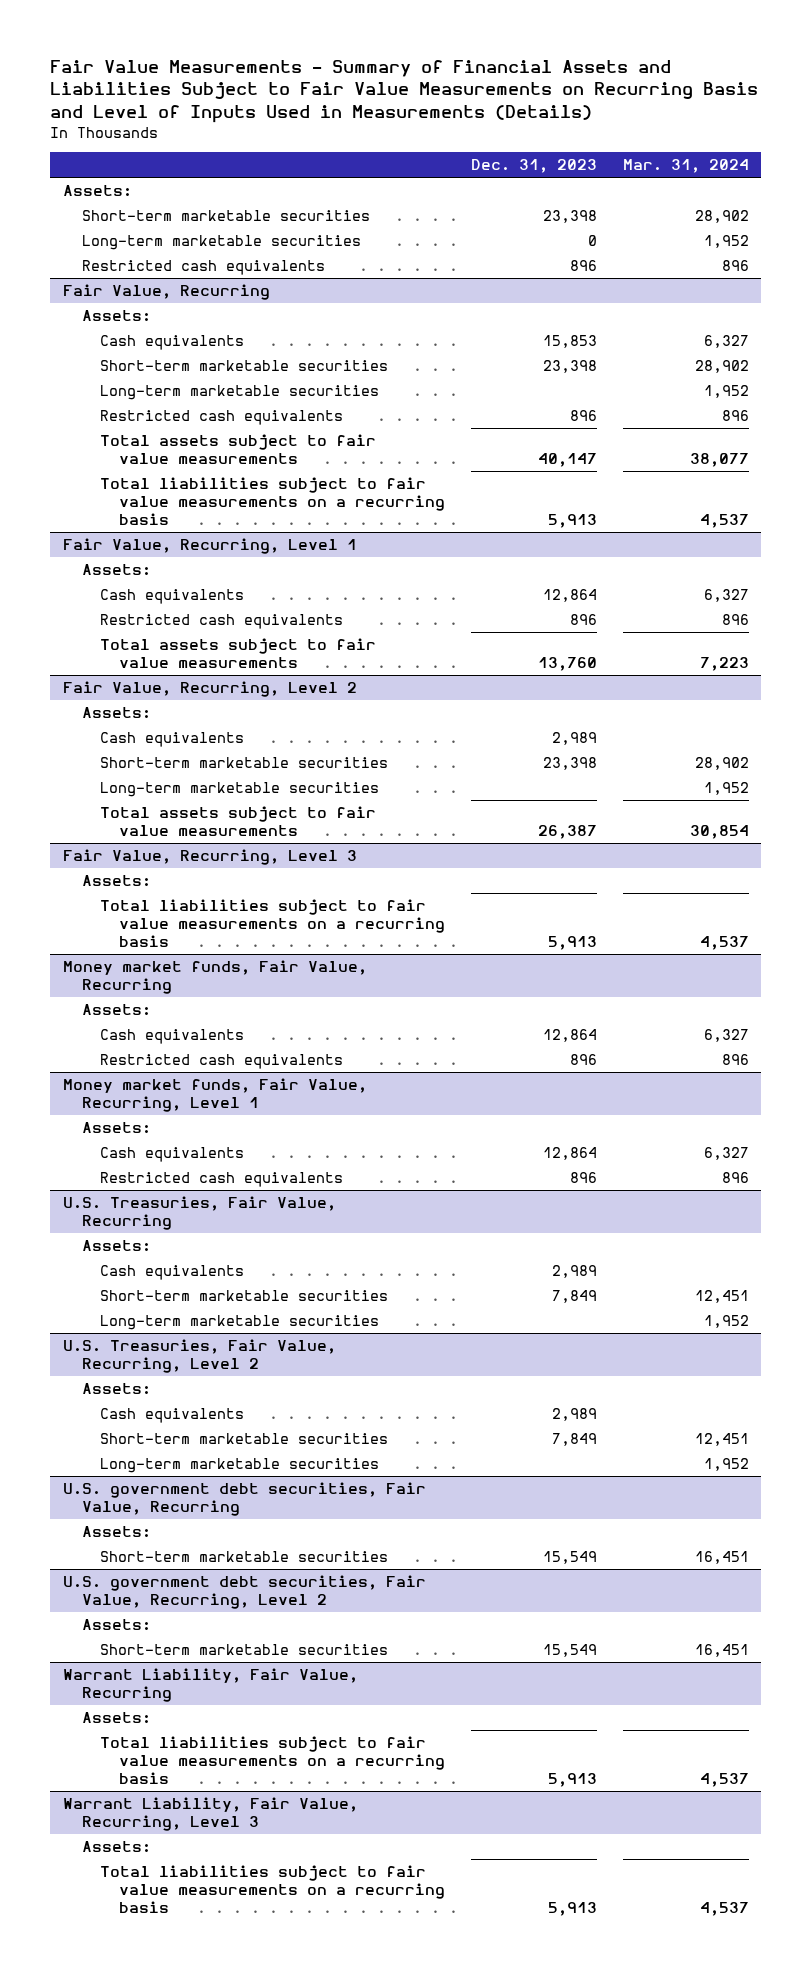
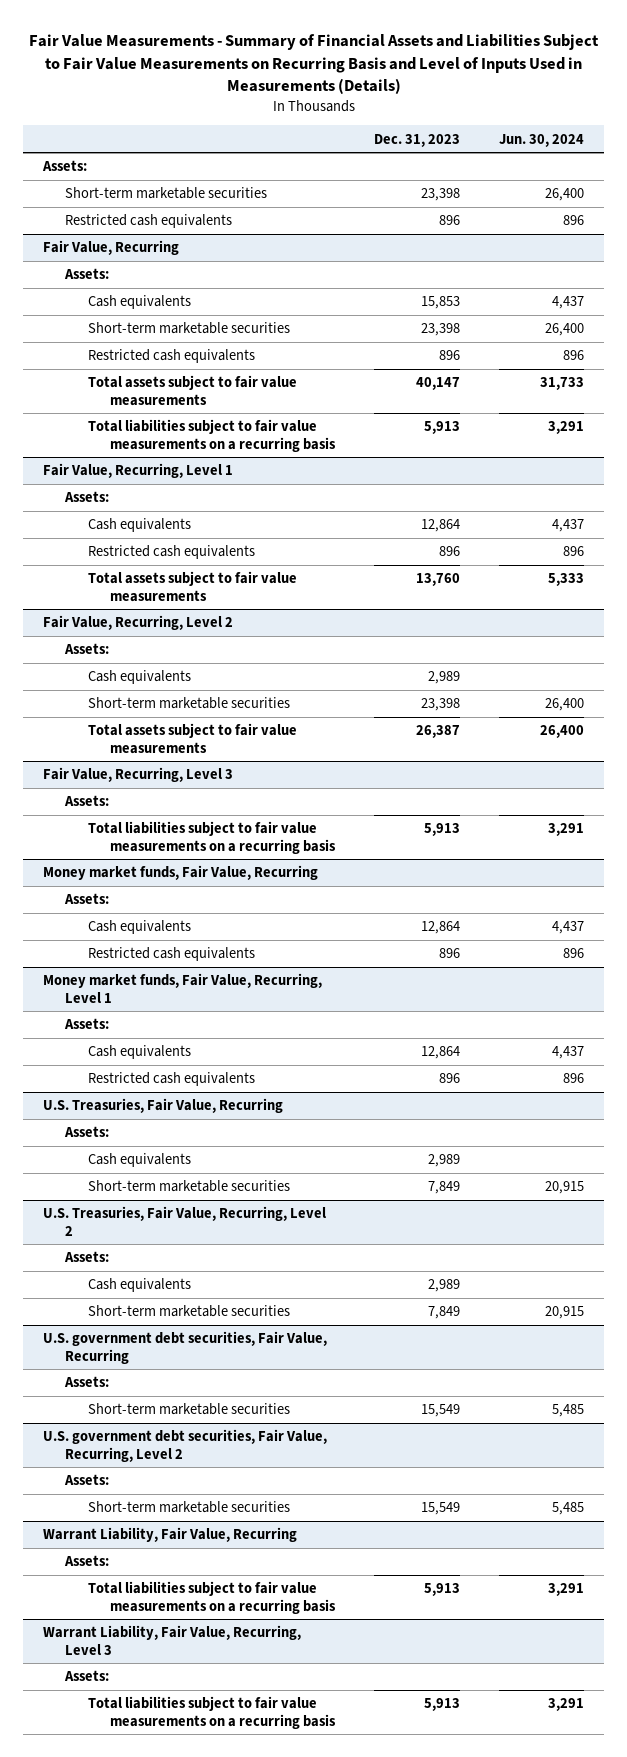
- | Dec. 31, 2023 | Mar. 31, 2024
+ | Dec. 31, 2023 | Jun. 30, 2024
- Long-term marketable securities | 0 | 1,952
@ Fair Value, Recurring
- Long-term marketable securities | | 1,952
@ Fair Value, Recurring, Level 2
- Long-term marketable securities | | 1,952
@ U.S. Treasuries, Fair Value, Recurring
- Long-term marketable securities | | 1,952
@ U.S. Treasuries, Fair Value, Recurring, Level 2
- Long-term marketable securities | | 1,952

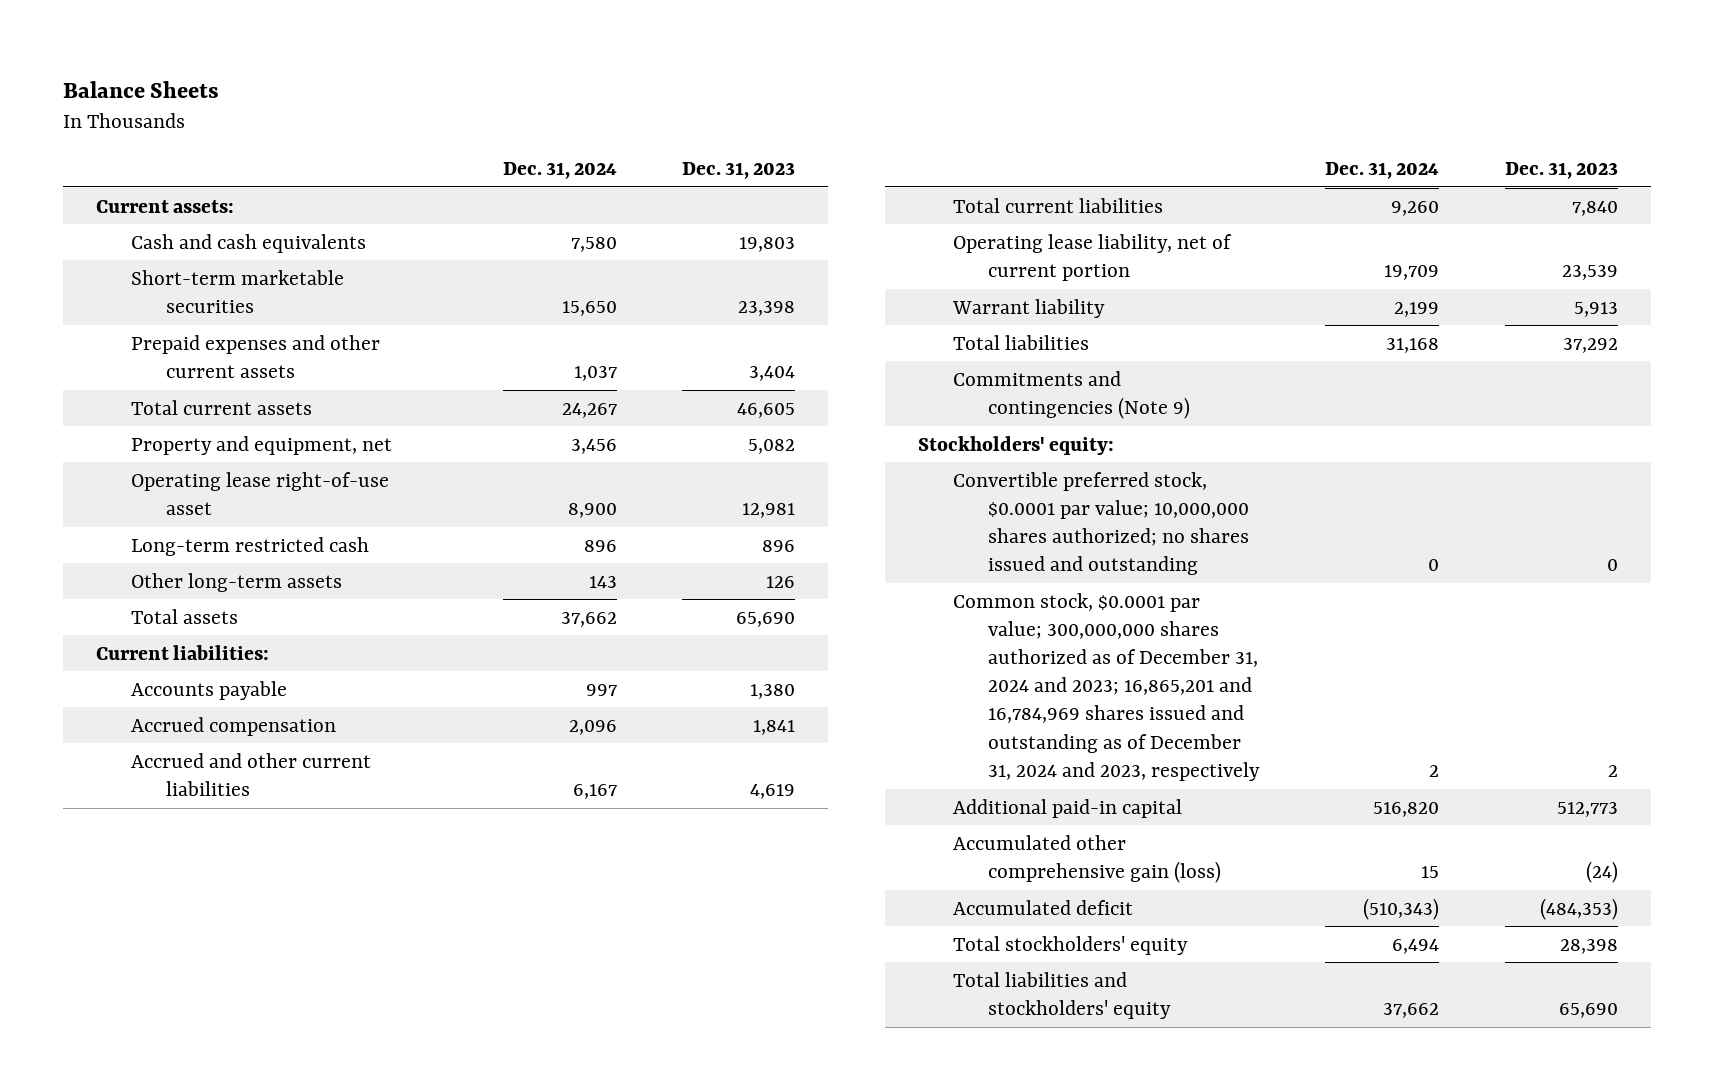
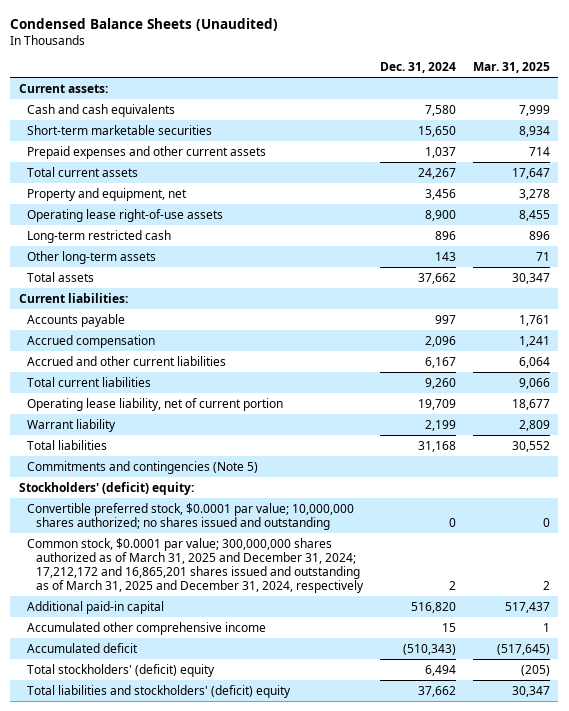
- Balance Sheets
+ Condensed Balance Sheets (Unaudited)
- | Dec. 31, 2024 | Dec. 31, 2023
+ | Dec. 31, 2024 | Mar. 31, 2025
- Operating lease right-of-use asset | 8,900 | 12,981
+ Operating lease right-of-use assets | 8,900 | 8,455
- Commitments and contingencies (Note 9)
- Stockholders' equity:
+ Commitments and contingencies (Note 5)
+ Stockholders' (deficit) equity:
- Common stock, $0.0001 par value; 300,000,000 shares authorized as of December 31, 2024 and 2023; 16,865,201 and 16,784,969 shares issued and outstanding as of December 31, 2024 and 2023, respectively | 2 | 2
+ Common stock, $0.0001 par value; 300,000,000 shares authorized as of March 31, 2025 and December 31, 2024; 17,212,172 and 16,865,201 shares issued and outstanding as of March 31, 2025 and December 31, 2024, respectively | 2 | 2
- Accumulated other comprehensive gain (loss) | 15 | (24)
+ Accumulated other comprehensive income | 15 | 1
- Total stockholders' equity | 6,494 | 28,398
- Total liabilities and stockholders' equity | 37,662 | 65,690
+ Total stockholders' (deficit) equity | 6,494 | (205)
+ Total liabilities and stockholders' (deficit) equity | 37,662 | 30,347

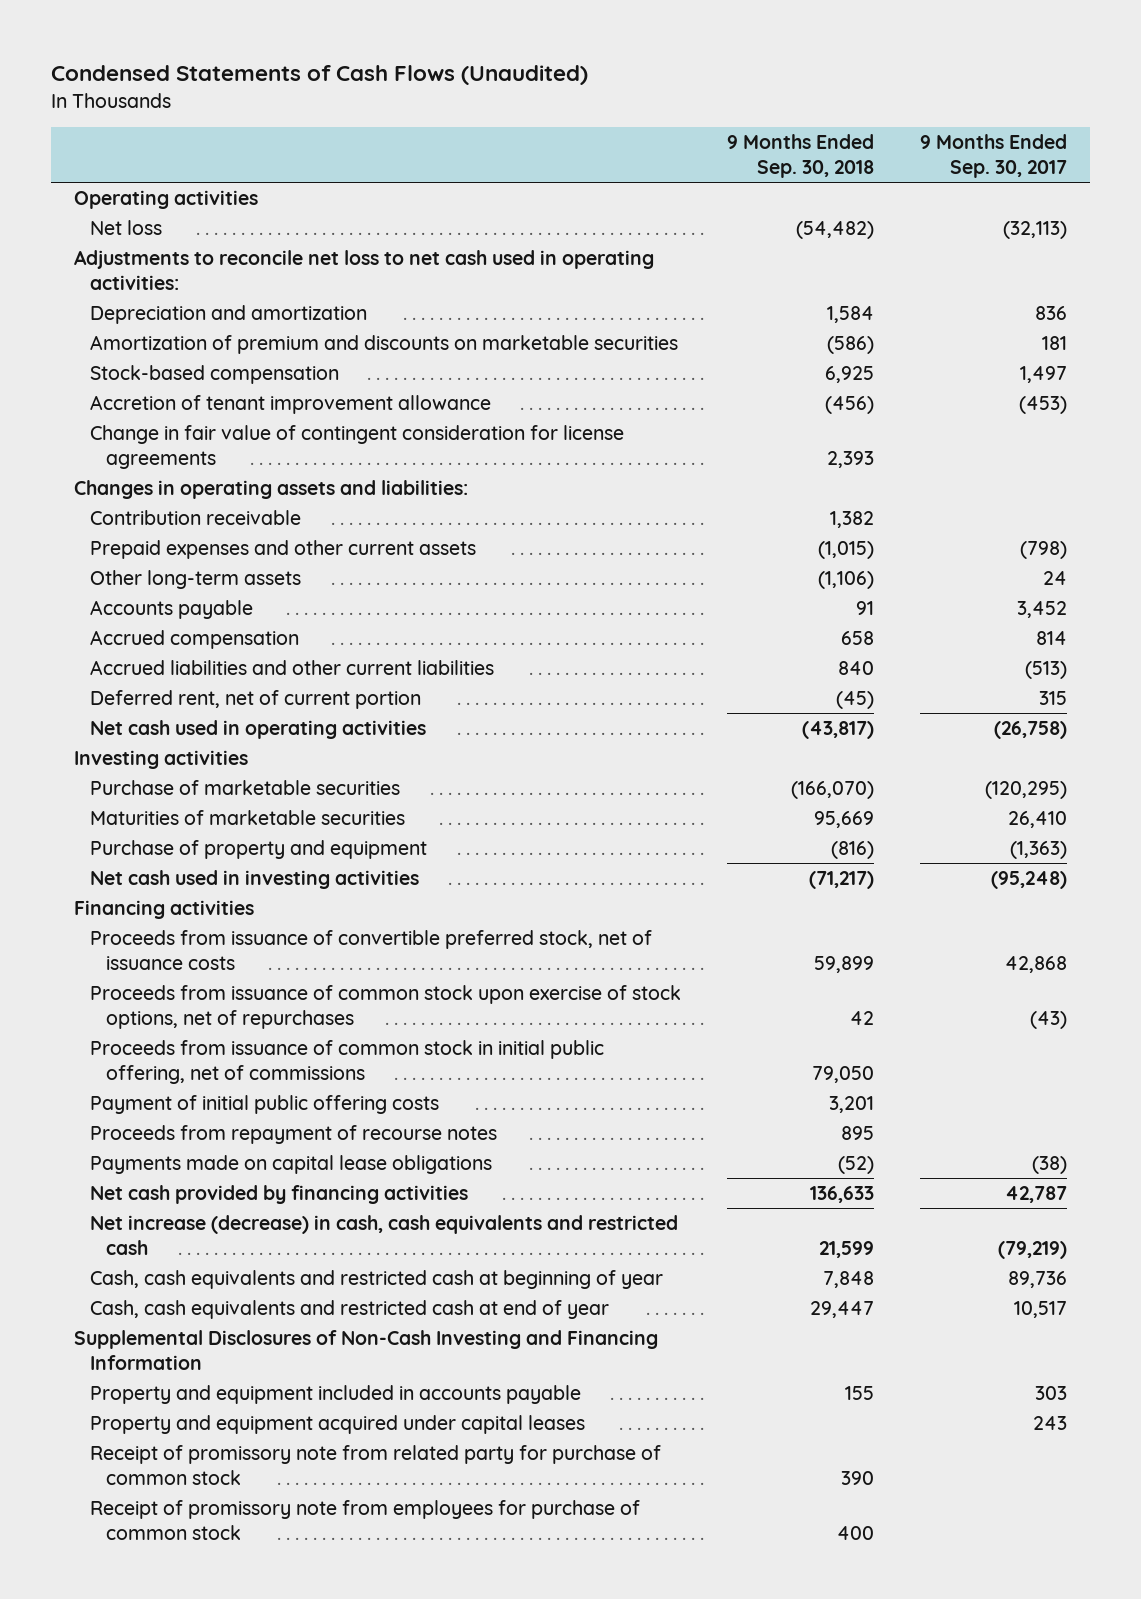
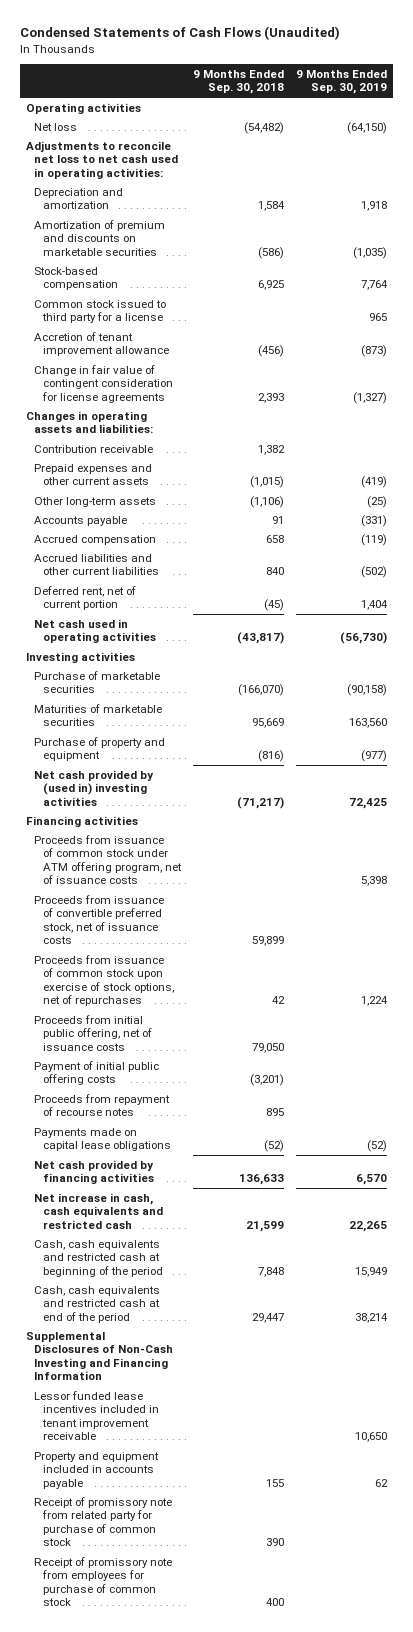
- | 9 Months Ended Sep. 30, 2018 | 9 Months Ended Sep. 30, 2017
+ | 9 Months Ended Sep. 30, 2018 | 9 Months Ended Sep. 30, 2019
+ Common stock issued to third party for a license | | 965
- Net cash used in investing activities | (71,217) | (95,248)
+ Net cash provided by (used in) investing activities | (71,217) | 72,425
+ Proceeds from issuance of common stock under ATM offering program, net of issuance costs | | 5,398
- Proceeds from issuance of common stock in initial public offering, net of commissions | 79,050 |
- Payment of initial public offering costs | 3,201 |
+ Proceeds from initial public offering, net of issuance costs | 79,050 |
+ Payment of initial public offering costs | (3,201) |
- Net increase (decrease) in cash, cash equivalents and restricted cash | 21,599 | (79,219)
- Cash, cash equivalents and restricted cash at beginning of year | 7,848 | 89,736
- Cash, cash equivalents and restricted cash at end of year | 29,447 | 10,517
+ Net increase in cash, cash equivalents and restricted cash | 21,599 | 22,265
+ Cash, cash equivalents and restricted cash at beginning of the period | 7,848 | 15,949
+ Cash, cash equivalents and restricted cash at end of the period | 29,447 | 38,214
+ Lessor funded lease incentives included in tenant improvement receivable | | 10,650
- Property and equipment acquired under capital leases | | 243

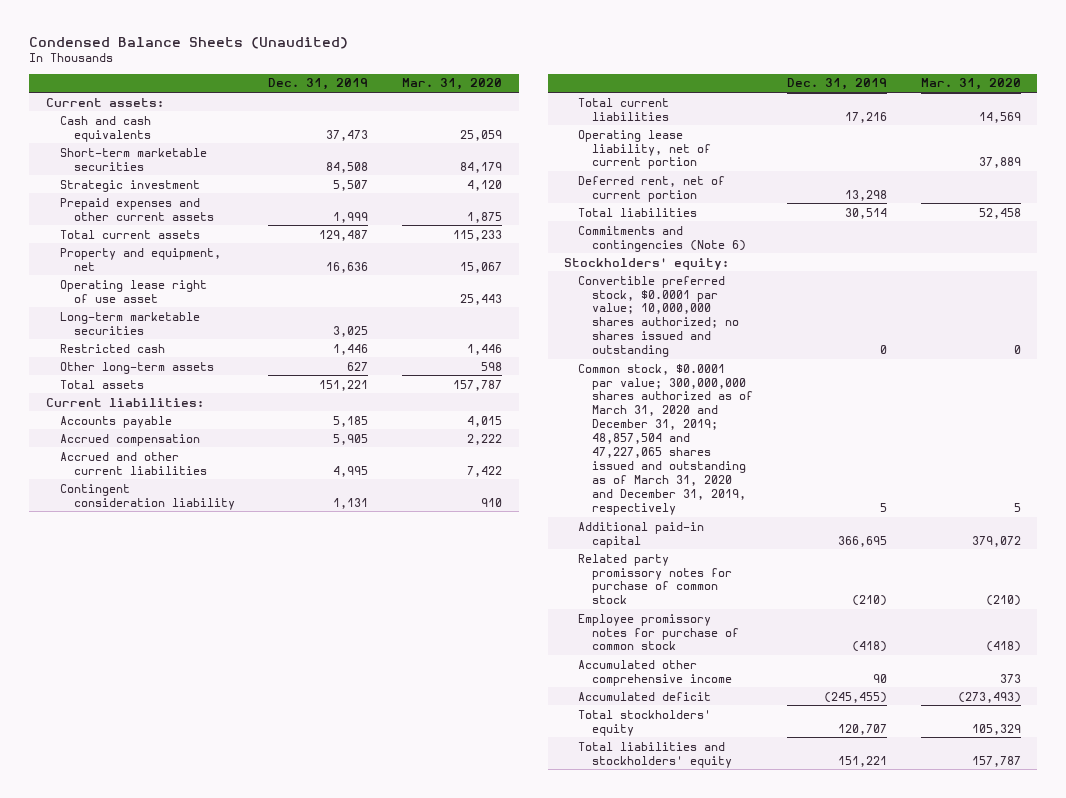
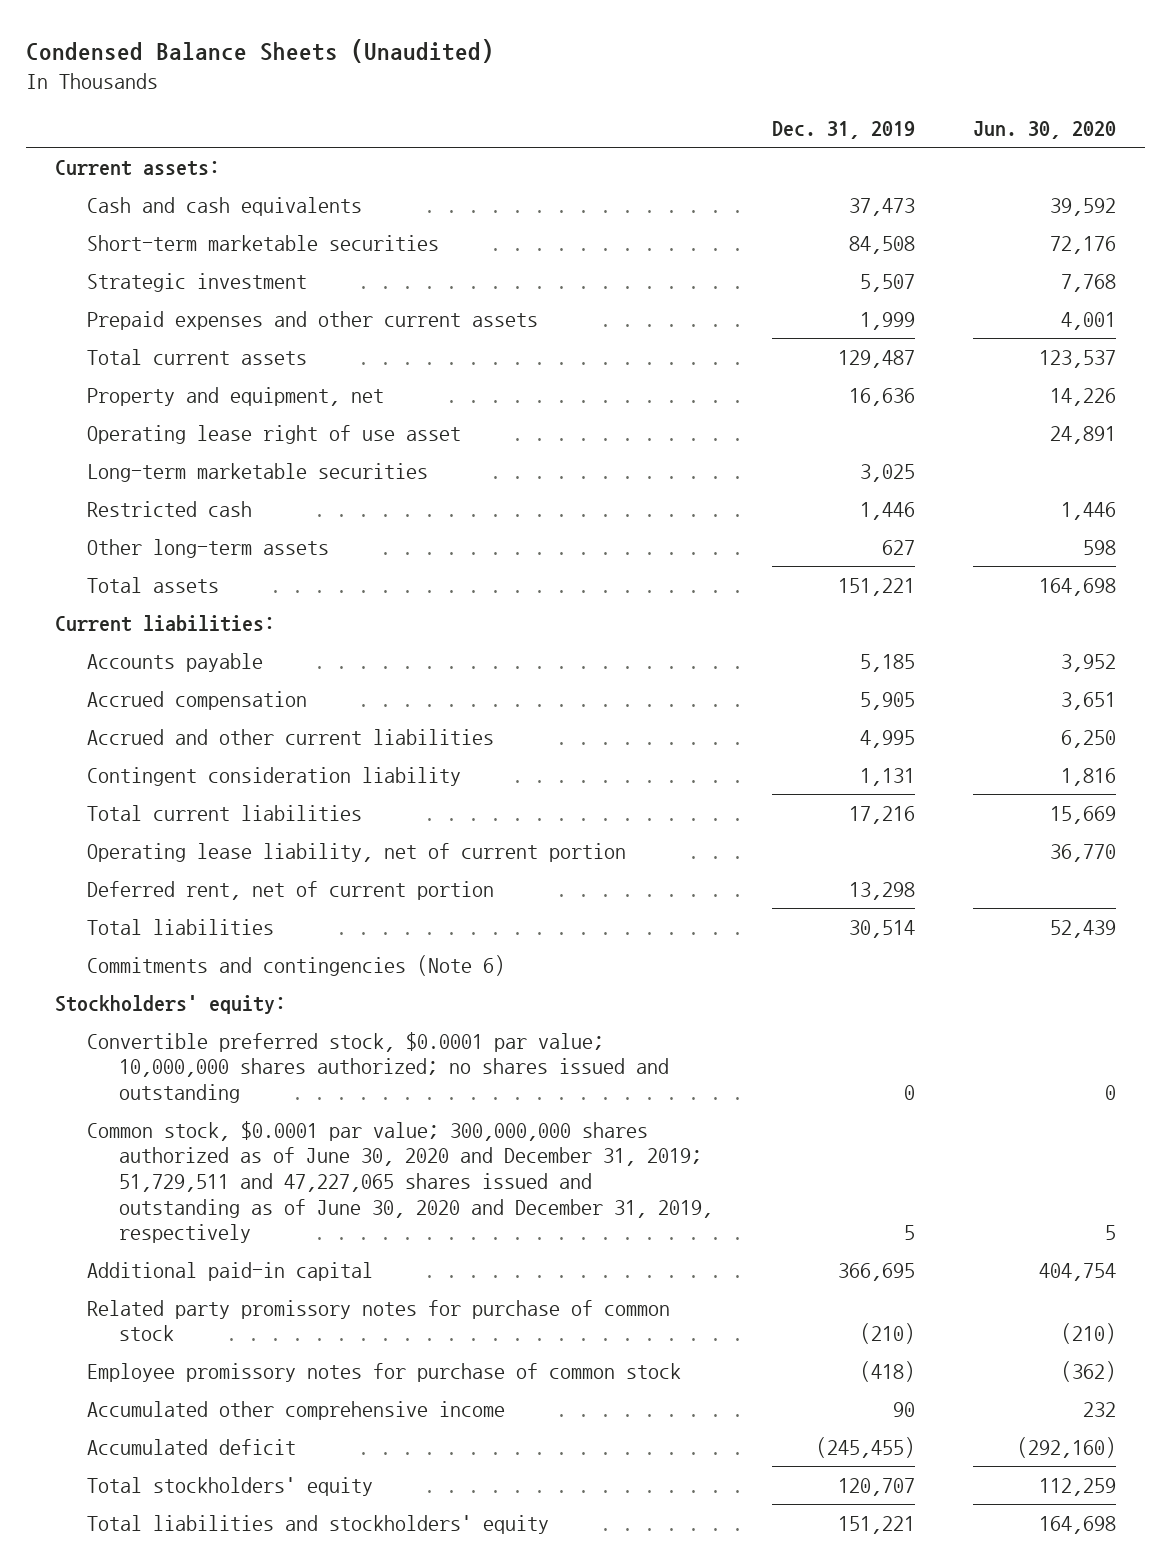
- | Dec. 31, 2019 | Mar. 31, 2020
+ | Dec. 31, 2019 | Jun. 30, 2020
- Common stock, $0.0001 par value; 300,000,000 shares authorized as of March 31, 2020 and December 31, 2019; 48,857,504 and 47,227,065 shares issued and outstanding as of March 31, 2020 and December 31, 2019, respectively | 5 | 5
+ Common stock, $0.0001 par value; 300,000,000 shares authorized as of June 30, 2020 and December 31, 2019; 51,729,511 and 47,227,065 shares issued and outstanding as of June 30, 2020 and December 31, 2019, respectively | 5 | 5

